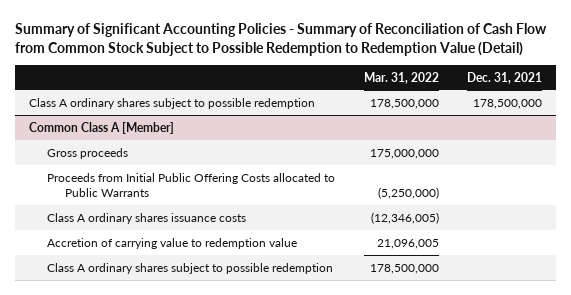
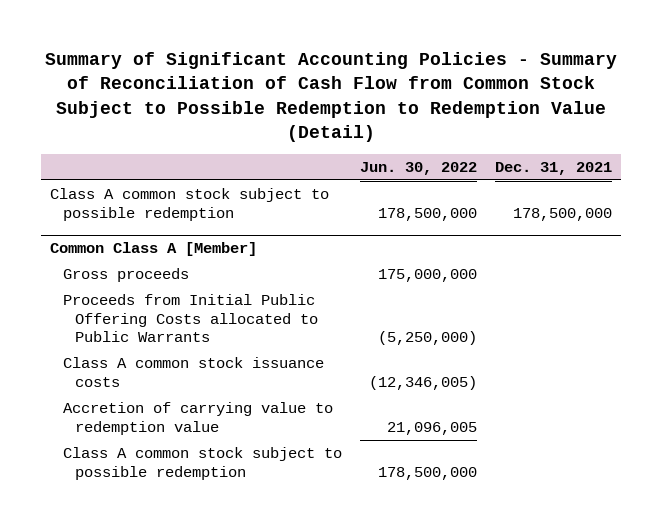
- | Mar. 31, 2022 | Dec. 31, 2021
+ | Jun. 30, 2022 | Dec. 31, 2021
- Class A ordinary shares subject to possible redemption | 178,500,000 | 178,500,000
+ Class A common stock subject to possible redemption | 178,500,000 | 178,500,000
@ Common Class A [Member]
- Class A ordinary shares issuance costs | (12,346,005) |
+ Class A common stock issuance costs | (12,346,005) |
- Class A ordinary shares subject to possible redemption | 178,500,000 |
+ Class A common stock subject to possible redemption | 178,500,000 |

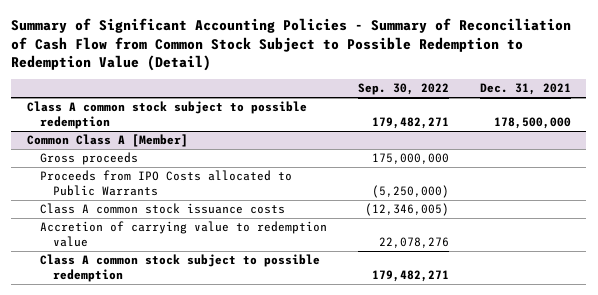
- | Jun. 30, 2022 | Dec. 31, 2021
+ | Sep. 30, 2022 | Dec. 31, 2021
@ Common Class A [Member]
- Proceeds from Initial Public Offering Costs allocated to Public Warrants | (5,250,000) |
+ Proceeds from IPO Costs allocated to Public Warrants | (5,250,000) |

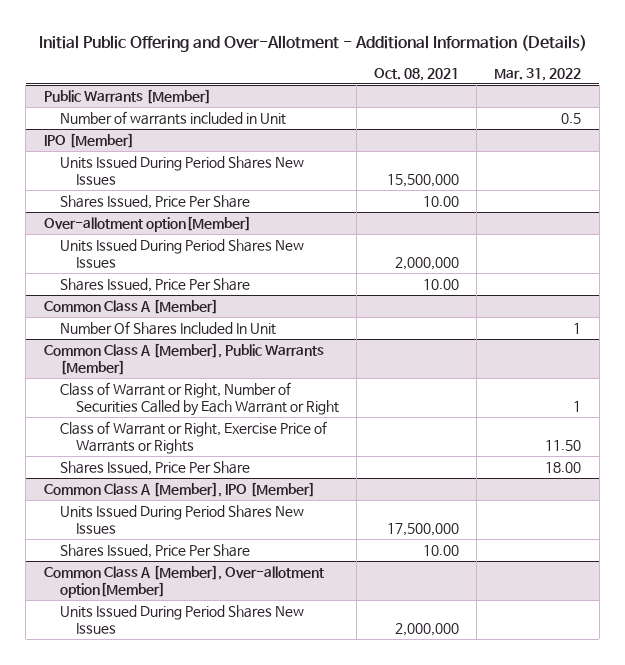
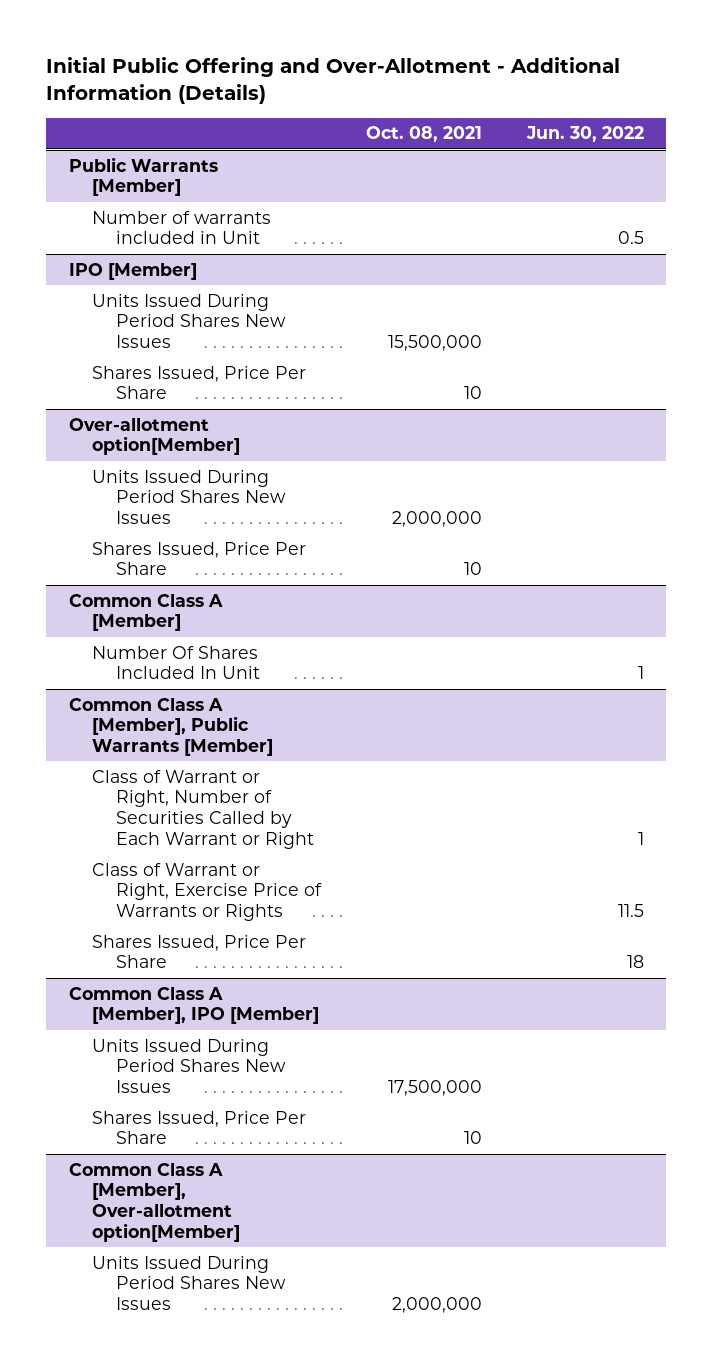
- | Oct. 08, 2021 | Mar. 31, 2022
+ | Oct. 08, 2021 | Jun. 30, 2022
@ IPO [Member]
- Shares Issued, Price Per Share | 10.00 |
+ Shares Issued, Price Per Share | 10 |
@ Over-allotment option[Member]
- Shares Issued, Price Per Share | 10.00 |
+ Shares Issued, Price Per Share | 10 |
@ Common Class A [Member], IPO [Member]
- Shares Issued, Price Per Share | 10.00 |
+ Shares Issued, Price Per Share | 10 |

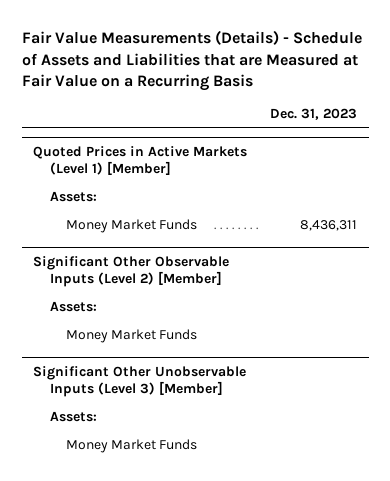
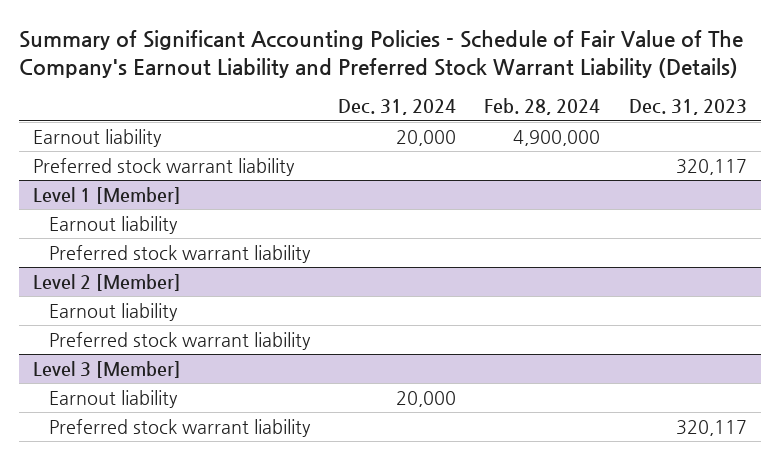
- Fair Value Measurements (Details) - Schedule of Assets and Liabilities that are Measured at Fair Value on a Recurring Basis
+ Summary of Significant Accounting Policies - Schedule of Fair Value of The Company's Earnout Liability and Preferred Stock Warrant Liability (Details)
- | Dec. 31, 2023
+ | Dec. 31, 2024 | Feb. 28, 2024 | Dec. 31, 2023
- Quoted Prices in Active Markets (Level 1) [Member]
- Assets:
- Money Market Funds | 8,436,311
- Significant Other Observable Inputs (Level 2) [Member]
- Assets:
- Money Market Funds
- Significant Other Unobservable Inputs (Level 3) [Member]
- Assets:
- Money Market Funds
+ Earnout liability | 20,000 | 4,900,000 |
+ Preferred stock warrant liability | | | 320,117
+ Level 1 [Member]
+ Earnout liability
+ Preferred stock warrant liability
+ Level 2 [Member]
+ Earnout liability
+ Preferred stock warrant liability
+ Level 3 [Member]
+ Earnout liability | 20,000 | |
+ Preferred stock warrant liability | | | 320,117

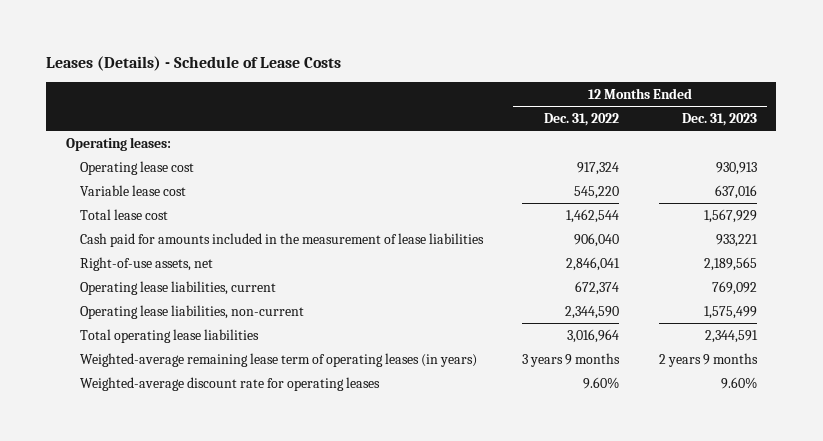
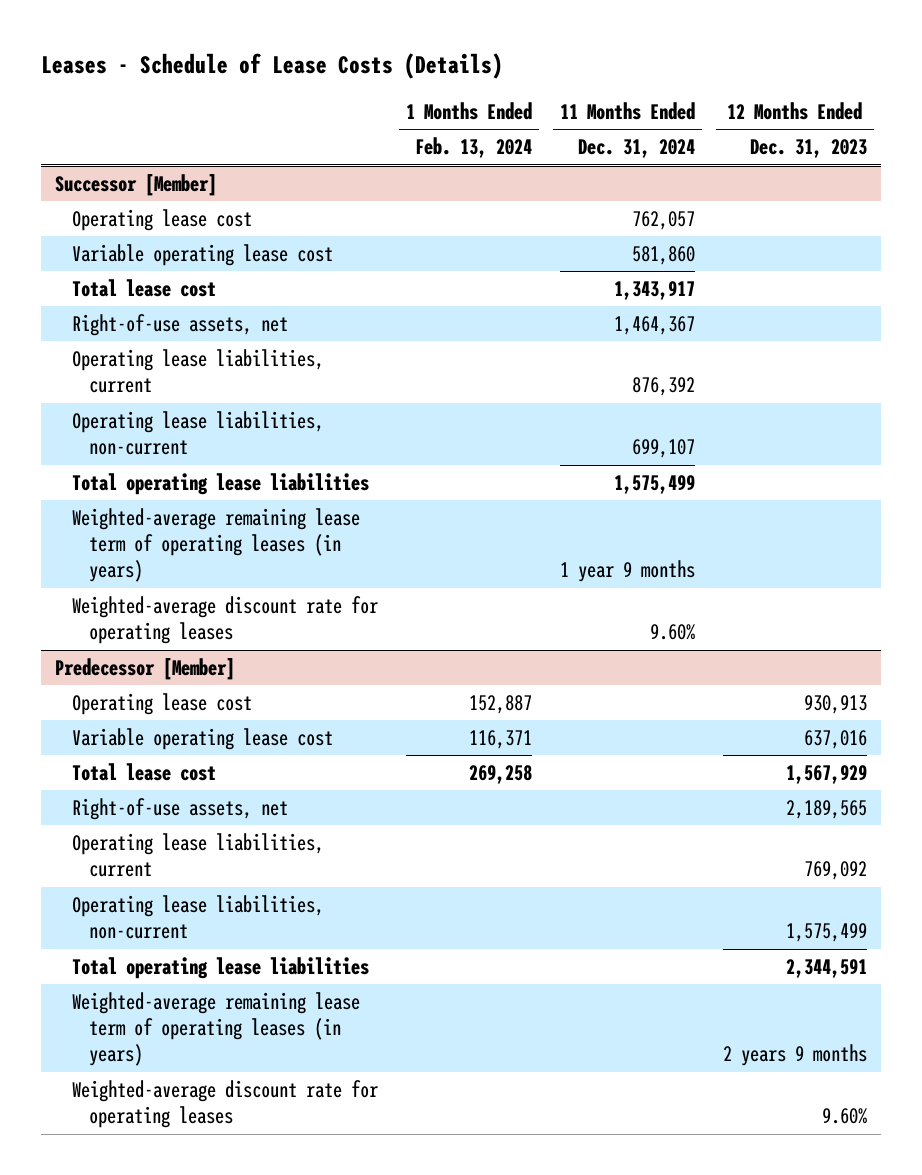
- Leases (Details) - Schedule of Lease Costs
+ Leases - Schedule of Lease Costs (Details)
- | 12 Months Ended Dec. 31, 2022 | 12 Months Ended Dec. 31, 2023
+ | 1 Months Ended Feb. 13, 2024 | 11 Months Ended Dec. 31, 2024 | 12 Months Ended Dec. 31, 2023
- Operating leases:
+ Successor [Member]
+ Operating lease cost | | 762,057 |
+ Variable operating lease cost | | 581,860 |
+ Total lease cost | | 1,343,917 |
+ Right-of-use assets, net | | 1,464,367 |
+ Operating lease liabilities, current | | 876,392 |
+ Operating lease liabilities, non-current | | 699,107 |
+ Total operating lease liabilities | | 1,575,499 |
+ Weighted-average remaining lease term of operating leases (in years) | | 1 year 9 months |
+ Weighted-average discount rate for operating leases | | 9.60% |
+ Predecessor [Member]
- Variable lease cost | 545,220 | 637,016
+ Variable operating lease cost | 116,371 | | 637,016
- Cash paid for amounts included in the measurement of lease liabilities | 906,040 | 933,221

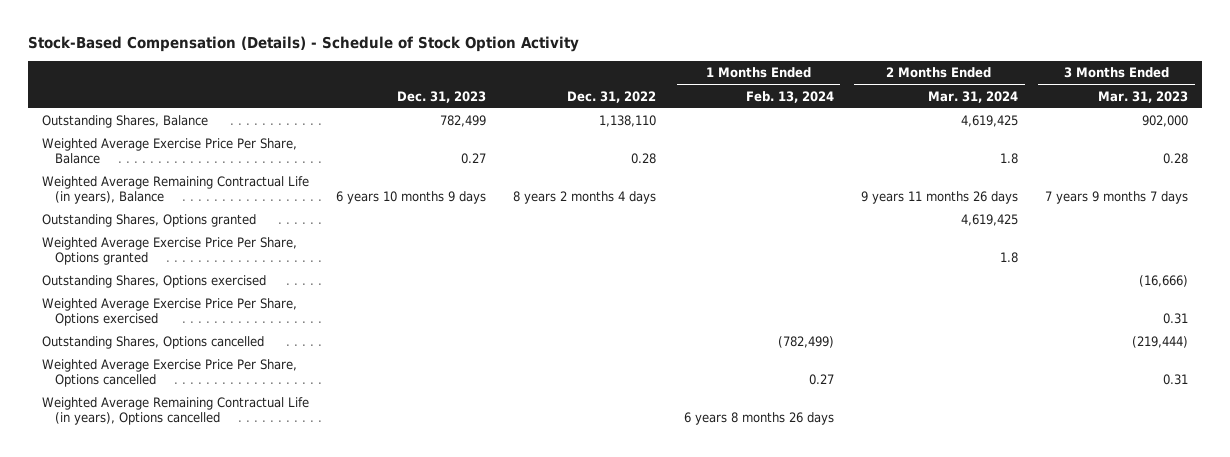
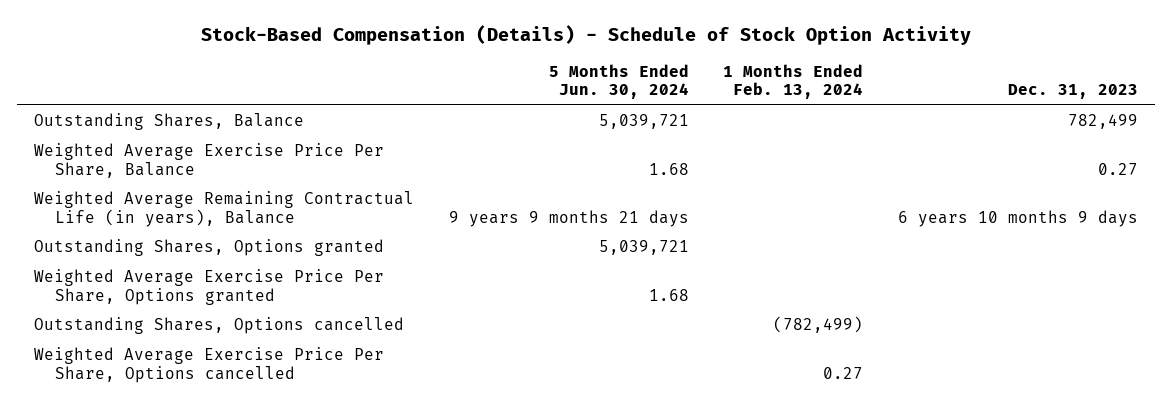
- | Dec. 31, 2023 | Dec. 31, 2022 | 1 Months Ended Feb. 13, 2024 | 2 Months Ended Mar. 31, 2024 | 3 Months Ended Mar. 31, 2023
+ | 5 Months Ended Jun. 30, 2024 | 1 Months Ended Feb. 13, 2024 | Dec. 31, 2023
- Outstanding Shares, Options exercised | | | | | (16,666)
- Weighted Average Exercise Price Per Share, Options exercised | | | | | 0.31
- Weighted Average Remaining Contractual Life (in years), Options cancelled | | | 6 years 8 months 26 days | |

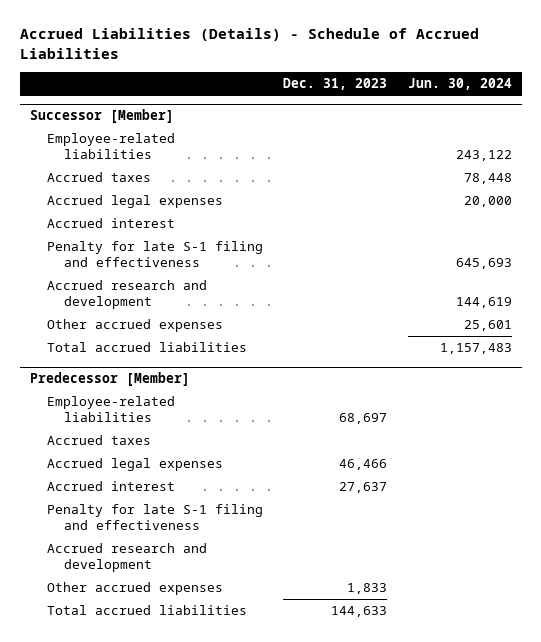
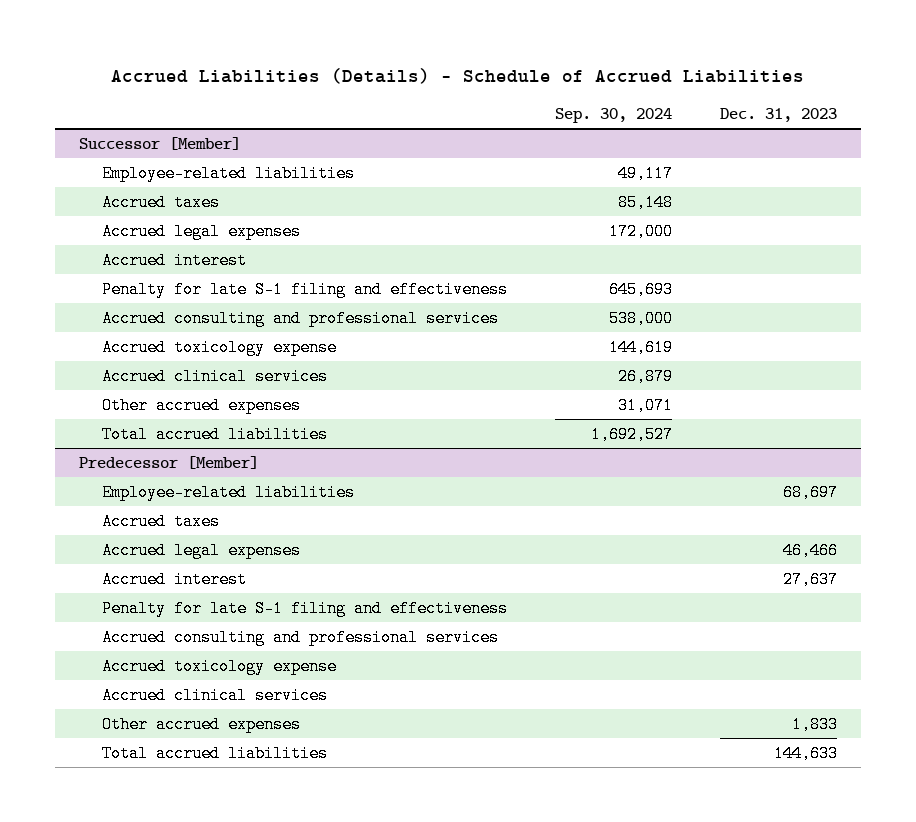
- | Dec. 31, 2023 | Jun. 30, 2024
+ | Sep. 30, 2024 | Dec. 31, 2023
@ Successor [Member]
- Accrued research and development | | 144,619
+ Accrued consulting and professional services | 538,000 |
+ Accrued toxicology expense | 144,619 |
+ Accrued clinical services | 26,879 |
@ Predecessor [Member]
- Accrued research and development
+ Accrued consulting and professional services
+ Accrued toxicology expense
+ Accrued clinical services

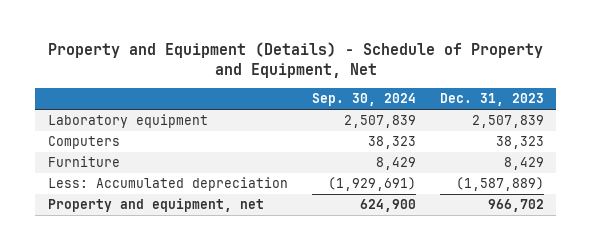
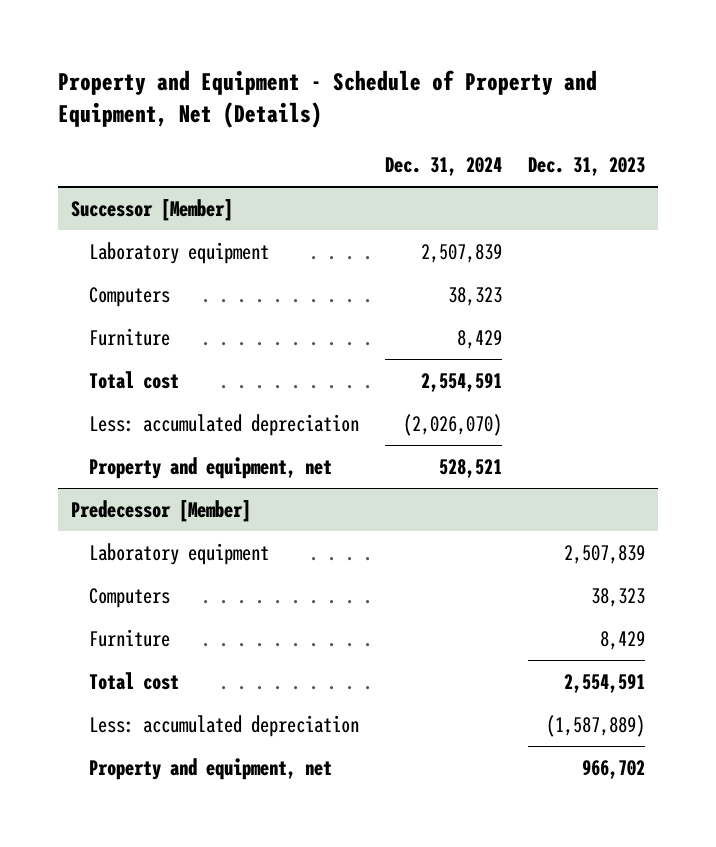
- Property and Equipment (Details) - Schedule of Property and Equipment, Net
+ Property and Equipment - Schedule of Property and Equipment, Net (Details)
- | Sep. 30, 2024 | Dec. 31, 2023
+ | Dec. 31, 2024 | Dec. 31, 2023
+ Successor [Member]
+ Laboratory equipment | 2,507,839 |
+ Computers | 38,323 |
+ Furniture | 8,429 |
+ Total cost | 2,554,591 |
+ Less: accumulated depreciation | (2,026,070) |
+ Property and equipment, net | 528,521 |
+ Predecessor [Member]
- Less: Accumulated depreciation | (1,929,691) | (1,587,889)
+ Total cost | | 2,554,591
+ Less: accumulated depreciation | | (1,587,889)

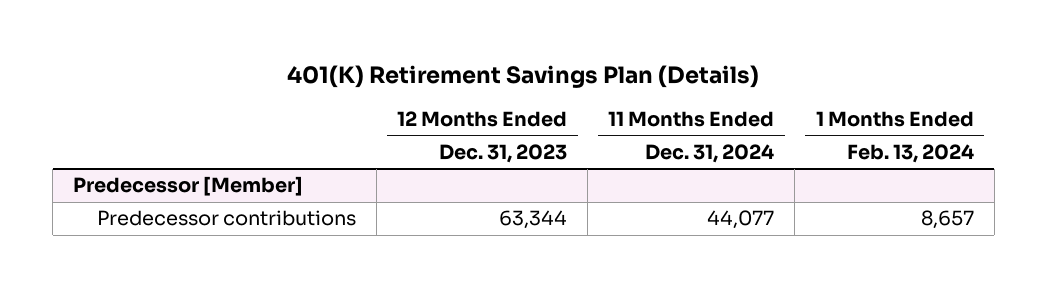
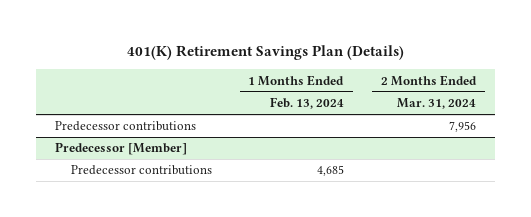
- | 12 Months Ended Dec. 31, 2023 | 11 Months Ended Dec. 31, 2024 | 1 Months Ended Feb. 13, 2024
+ | 1 Months Ended Feb. 13, 2024 | 2 Months Ended Mar. 31, 2024
+ Predecessor contributions | | 7,956
@ Predecessor [Member]
- Predecessor contributions | 63,344 | 44,077 | 8,657
+ Predecessor contributions | 4,685 |

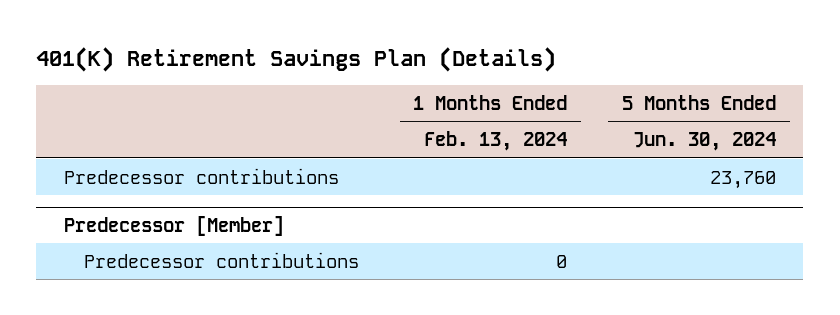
- | 1 Months Ended Feb. 13, 2024 | 2 Months Ended Mar. 31, 2024
+ | 1 Months Ended Feb. 13, 2024 | 5 Months Ended Jun. 30, 2024
@ Predecessor [Member]
- Predecessor contributions | 4,685 |
+ Predecessor contributions | 0 |

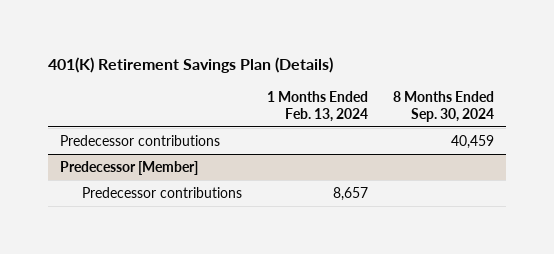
- | 1 Months Ended Feb. 13, 2024 | 5 Months Ended Jun. 30, 2024
+ | 1 Months Ended Feb. 13, 2024 | 8 Months Ended Sep. 30, 2024
@ Predecessor [Member]
- Predecessor contributions | 0 |
+ Predecessor contributions | 8,657 |

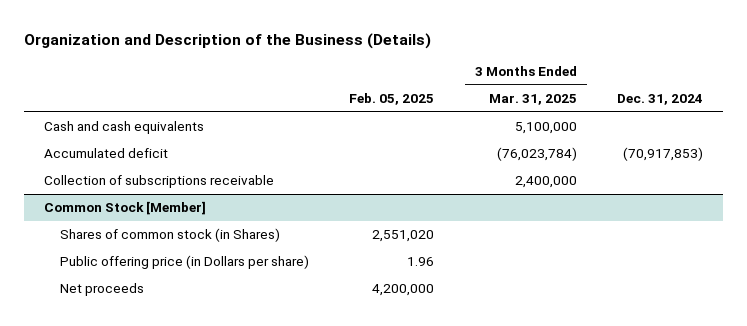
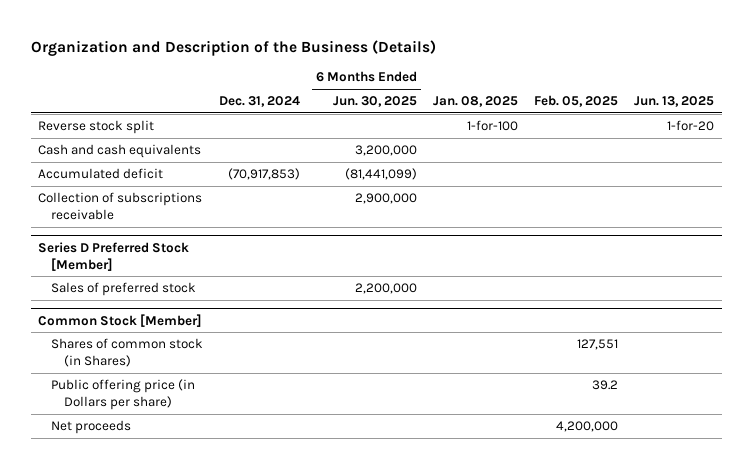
- | Feb. 05, 2025 | 3 Months Ended Mar. 31, 2025 | Dec. 31, 2024
+ | Dec. 31, 2024 | 6 Months Ended Jun. 30, 2025 | Jan. 08, 2025 | Feb. 05, 2025 | Jun. 13, 2025
+ Reverse stock split | | | 1-for-100 | | 1-for-20
+ Series D Preferred Stock [Member]
+ Sales of preferred stock | | 2,200,000 | | |
@ Common Stock [Member]
- Shares of common stock (in Shares) | 2,551,020 | |
- Public offering price (in Dollars per share) | 1.96 | |
+ Shares of common stock (in Shares) | | | | 127,551 |
+ Public offering price (in Dollars per share) | | | | 39.2 |

